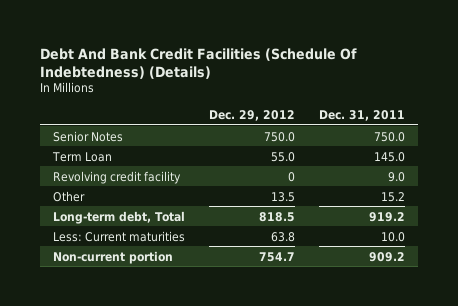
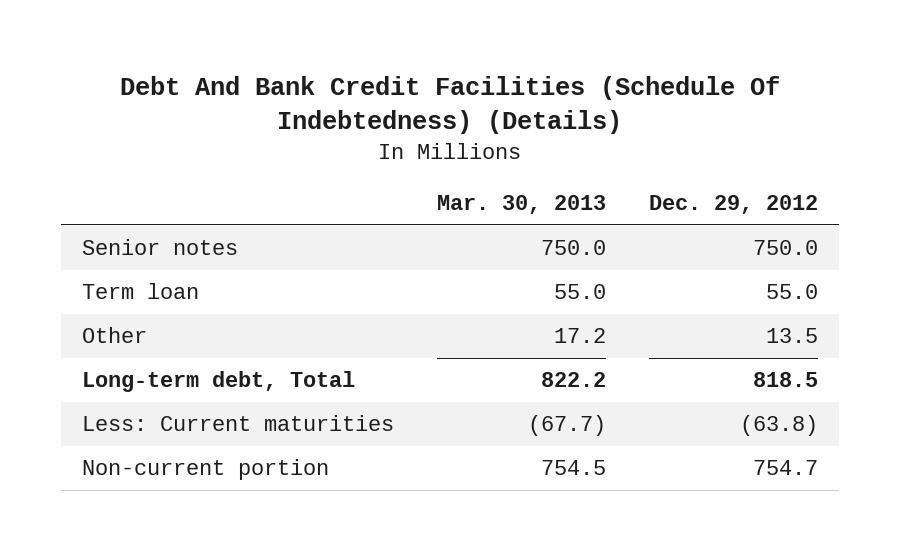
- | Dec. 29, 2012 | Dec. 31, 2011
+ | Mar. 30, 2013 | Dec. 29, 2012
- Senior Notes | 750.0 | 750.0
- Term Loan | 55.0 | 145.0
- Revolving credit facility | 0 | 9.0
+ Senior notes | 750.0 | 750.0
+ Term loan | 55.0 | 55.0
- Less: Current maturities | 63.8 | 10.0
+ Less: Current maturities | (67.7) | (63.8)

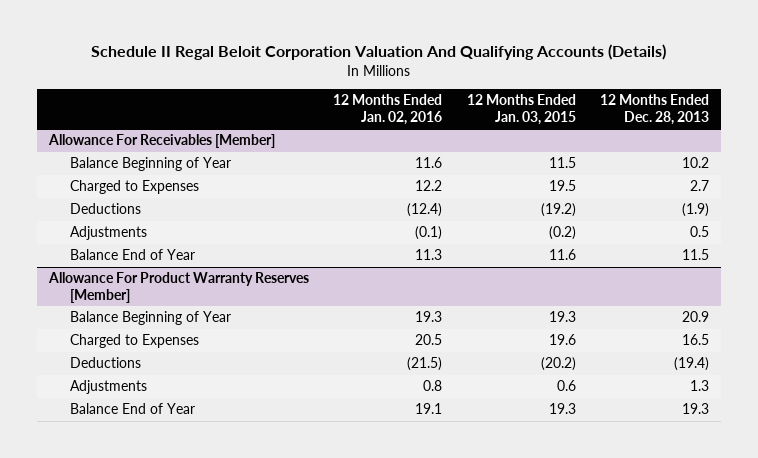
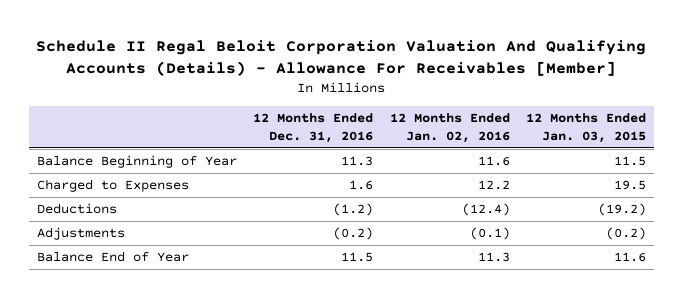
- Schedule II Regal Beloit Corporation Valuation And Qualifying Accounts (Details)
+ Schedule II Regal Beloit Corporation Valuation And Qualifying Accounts (Details) - Allowance For Receivables [Member]
- | 12 Months Ended Jan. 02, 2016 | 12 Months Ended Jan. 03, 2015 | 12 Months Ended Dec. 28, 2013
+ | 12 Months Ended Dec. 31, 2016 | 12 Months Ended Jan. 02, 2016 | 12 Months Ended Jan. 03, 2015
- Allowance For Receivables [Member]
- Allowance For Product Warranty Reserves [Member]
- Balance Beginning of Year | 19.3 | 19.3 | 20.9
- Charged to Expenses | 20.5 | 19.6 | 16.5
- Deductions | (21.5) | (20.2) | (19.4)
- Adjustments | 0.8 | 0.6 | 1.3
- Balance End of Year | 19.1 | 19.3 | 19.3

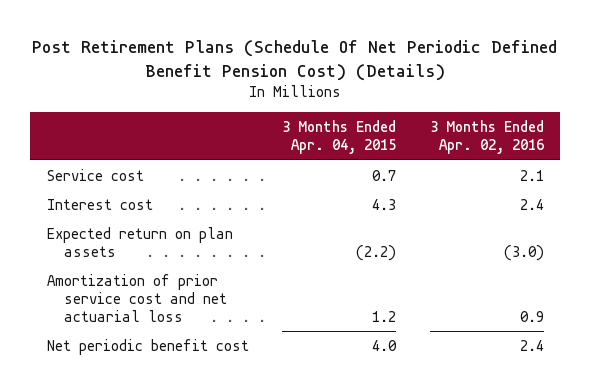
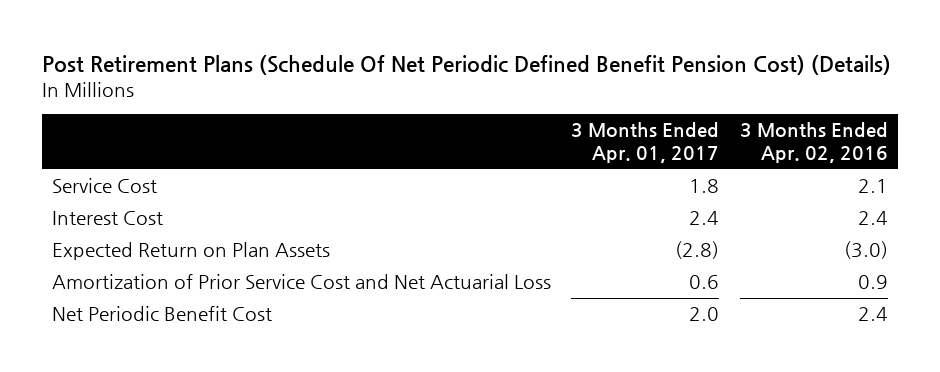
- | 3 Months Ended Apr. 04, 2015 | 3 Months Ended Apr. 02, 2016
+ | 3 Months Ended Apr. 01, 2017 | 3 Months Ended Apr. 02, 2016
- Service cost | 0.7 | 2.1
- Interest cost | 4.3 | 2.4
- Expected return on plan assets | (2.2) | (3.0)
- Amortization of prior service cost and net actuarial loss | 1.2 | 0.9
- Net periodic benefit cost | 4.0 | 2.4
+ Service Cost | 1.8 | 2.1
+ Interest Cost | 2.4 | 2.4
+ Expected Return on Plan Assets | (2.8) | (3.0)
+ Amortization of Prior Service Cost and Net Actuarial Loss | 0.6 | 0.9
+ Net Periodic Benefit Cost | 2.0 | 2.4

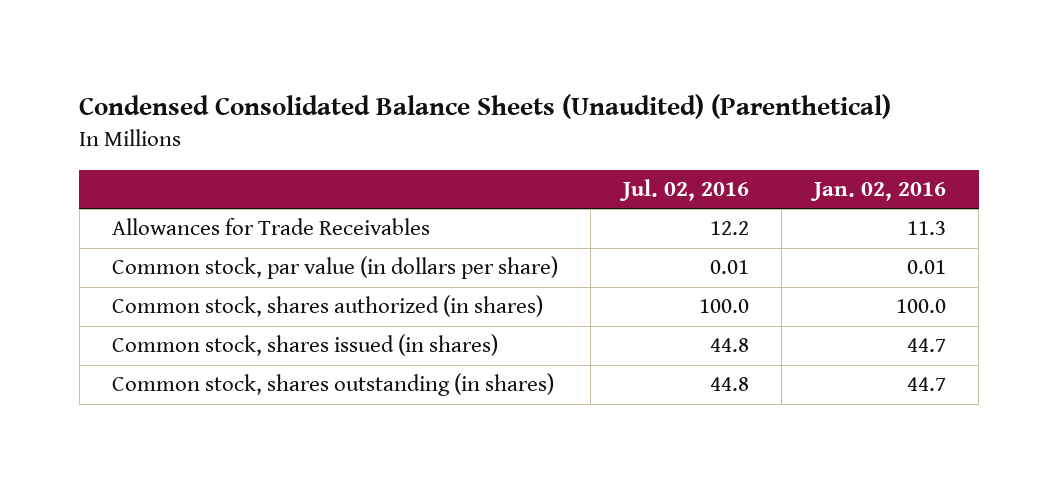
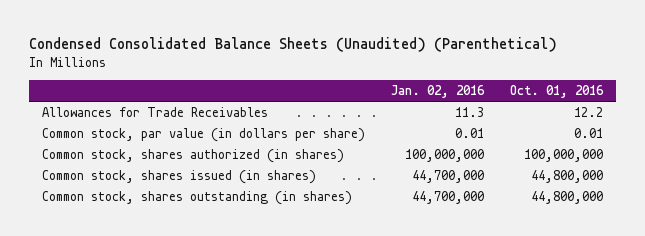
- | Jul. 02, 2016 | Jan. 02, 2016
+ | Jan. 02, 2016 | Oct. 01, 2016
- Common stock, shares authorized (in shares) | 100.0 | 100.0
- Common stock, shares issued (in shares) | 44.8 | 44.7
- Common stock, shares outstanding (in shares) | 44.8 | 44.7
+ Common stock, shares authorized (in shares) | 100,000,000 | 100,000,000
+ Common stock, shares issued (in shares) | 44,700,000 | 44,800,000
+ Common stock, shares outstanding (in shares) | 44,700,000 | 44,800,000

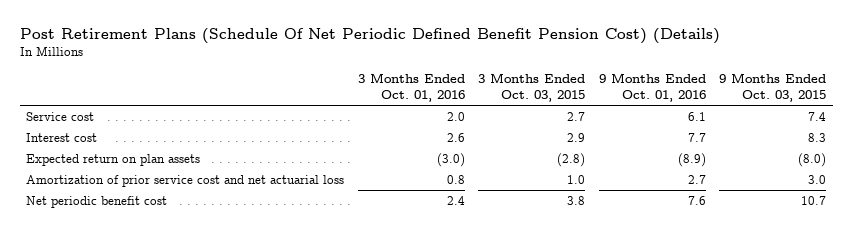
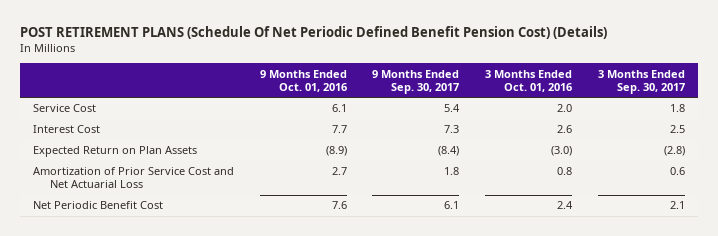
- Post Retirement Plans (Schedule Of Net Periodic Defined Benefit Pension Cost) (Details)
+ POST RETIREMENT PLANS (Schedule Of Net Periodic Defined Benefit Pension Cost) (Details)
- | 3 Months Ended Oct. 01, 2016 | 3 Months Ended Oct. 03, 2015 | 9 Months Ended Oct. 01, 2016 | 9 Months Ended Oct. 03, 2015
+ | 9 Months Ended Oct. 01, 2016 | 9 Months Ended Sep. 30, 2017 | 3 Months Ended Oct. 01, 2016 | 3 Months Ended Sep. 30, 2017
- Service cost | 2.0 | 2.7 | 6.1 | 7.4
- Interest cost | 2.6 | 2.9 | 7.7 | 8.3
- Expected return on plan assets | (3.0) | (2.8) | (8.9) | (8.0)
- Amortization of prior service cost and net actuarial loss | 0.8 | 1.0 | 2.7 | 3.0
- Net periodic benefit cost | 2.4 | 3.8 | 7.6 | 10.7
+ Service Cost | 6.1 | 5.4 | 2.0 | 1.8
+ Interest Cost | 7.7 | 7.3 | 2.6 | 2.5
+ Expected Return on Plan Assets | (8.9) | (8.4) | (3.0) | (2.8)
+ Amortization of Prior Service Cost and Net Actuarial Loss | 2.7 | 1.8 | 0.8 | 0.6
+ Net Periodic Benefit Cost | 7.6 | 6.1 | 2.4 | 2.1

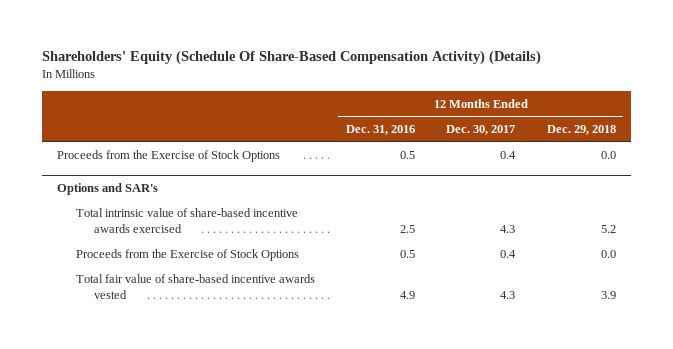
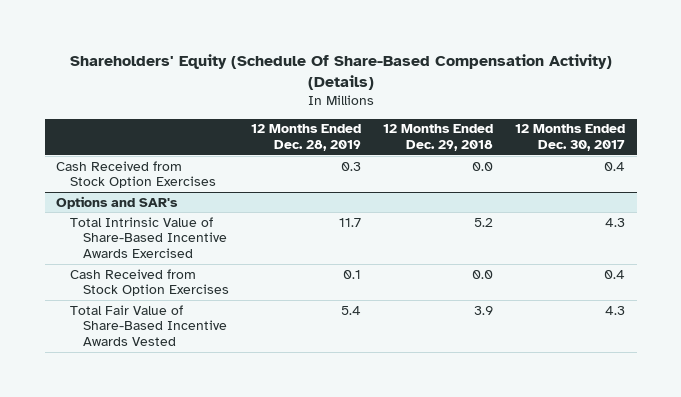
- | 12 Months Ended Dec. 31, 2016 | 12 Months Ended Dec. 30, 2017 | 12 Months Ended Dec. 29, 2018
+ | 12 Months Ended Dec. 28, 2019 | 12 Months Ended Dec. 29, 2018 | 12 Months Ended Dec. 30, 2017
- Proceeds from the Exercise of Stock Options | 0.5 | 0.4 | 0.0
+ Cash Received from Stock Option Exercises | 0.3 | 0.0 | 0.4
@ Options and SAR's
- Total intrinsic value of share-based incentive awards exercised | 2.5 | 4.3 | 5.2
- Proceeds from the Exercise of Stock Options | 0.5 | 0.4 | 0.0
- Total fair value of share-based incentive awards vested | 4.9 | 4.3 | 3.9
+ Total Intrinsic Value of Share-Based Incentive Awards Exercised | 11.7 | 5.2 | 4.3
+ Cash Received from Stock Option Exercises | 0.1 | 0.0 | 0.4
+ Total Fair Value of Share-Based Incentive Awards Vested | 5.4 | 3.9 | 4.3

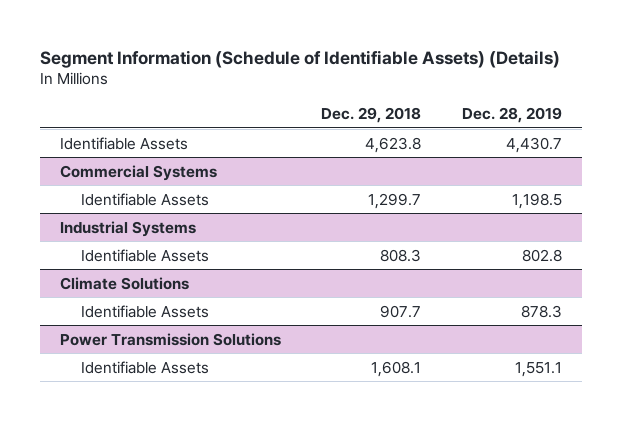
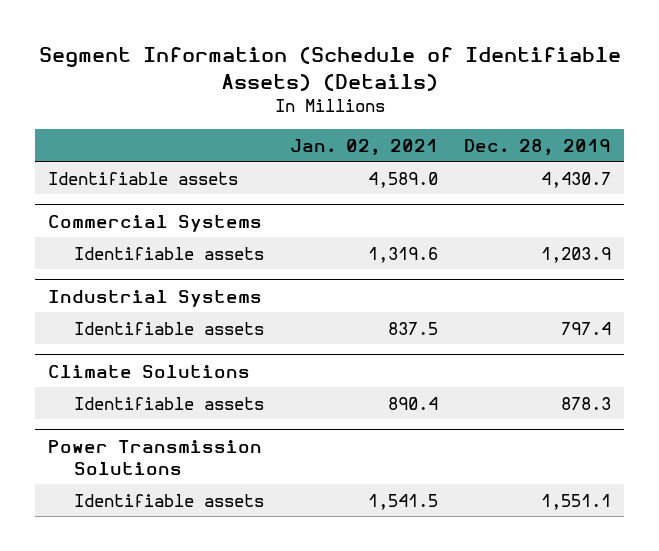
- | Dec. 29, 2018 | Dec. 28, 2019
+ | Jan. 02, 2021 | Dec. 28, 2019
- Identifiable Assets | 4,623.8 | 4,430.7
+ Identifiable assets | 4,589.0 | 4,430.7
@ Commercial Systems
- Identifiable Assets | 1,299.7 | 1,198.5
+ Identifiable assets | 1,319.6 | 1,203.9
@ Industrial Systems
- Identifiable Assets | 808.3 | 802.8
+ Identifiable assets | 837.5 | 797.4
@ Climate Solutions
- Identifiable Assets | 907.7 | 878.3
+ Identifiable assets | 890.4 | 878.3
@ Power Transmission Solutions
- Identifiable Assets | 1,608.1 | 1,551.1
+ Identifiable assets | 1,541.5 | 1,551.1

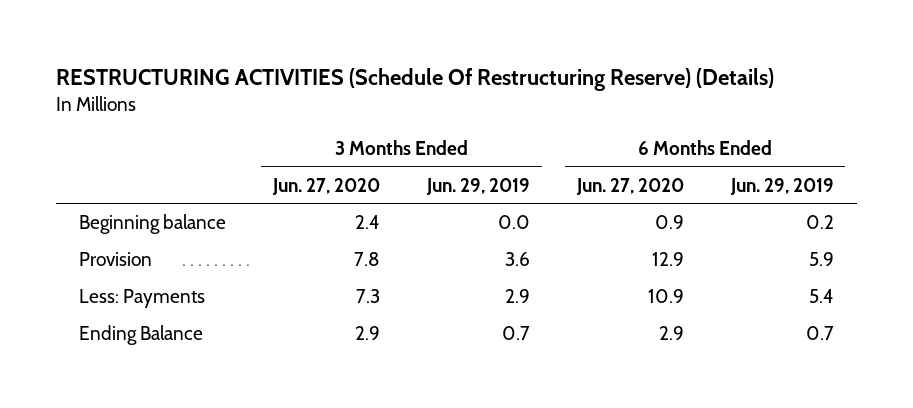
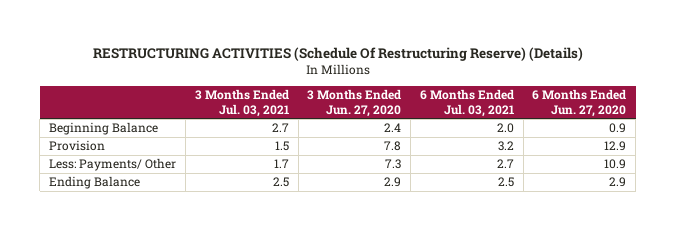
- | 3 Months Ended Jun. 27, 2020 | 3 Months Ended Jun. 29, 2019 | 6 Months Ended Jun. 27, 2020 | 6 Months Ended Jun. 29, 2019
+ | 3 Months Ended Jul. 03, 2021 | 3 Months Ended Jun. 27, 2020 | 6 Months Ended Jul. 03, 2021 | 6 Months Ended Jun. 27, 2020
- Beginning balance | 2.4 | 0.0 | 0.9 | 0.2
+ Beginning Balance | 2.7 | 2.4 | 2.0 | 0.9
- Less: Payments | 7.3 | 2.9 | 10.9 | 5.4
+ Less: Payments/ Other | 1.7 | 7.3 | 2.7 | 10.9

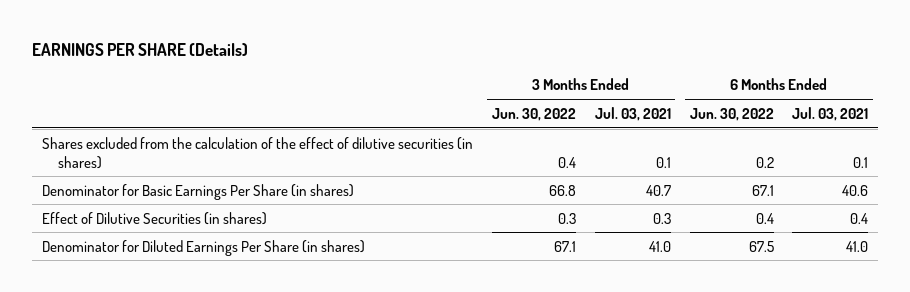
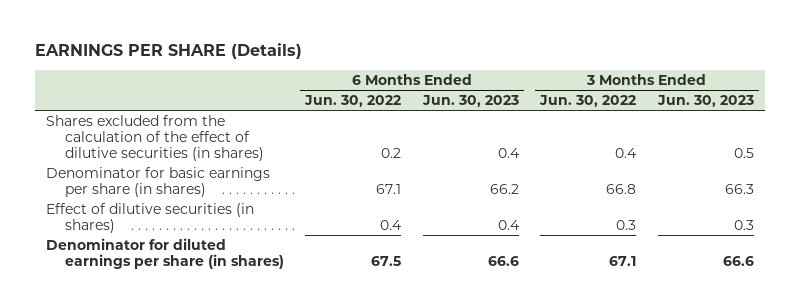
- | 3 Months Ended Jun. 30, 2022 | 3 Months Ended Jul. 03, 2021 | 6 Months Ended Jun. 30, 2022 | 6 Months Ended Jul. 03, 2021
+ | 6 Months Ended Jun. 30, 2022 | 6 Months Ended Jun. 30, 2023 | 3 Months Ended Jun. 30, 2022 | 3 Months Ended Jun. 30, 2023
- Denominator for Basic Earnings Per Share (in shares) | 66.8 | 40.7 | 67.1 | 40.6
- Effect of Dilutive Securities (in shares) | 0.3 | 0.3 | 0.4 | 0.4
- Denominator for Diluted Earnings Per Share (in shares) | 67.1 | 41.0 | 67.5 | 41.0
+ Denominator for basic earnings per share (in shares) | 67.1 | 66.2 | 66.8 | 66.3
+ Effect of dilutive securities (in shares) | 0.4 | 0.4 | 0.3 | 0.3
+ Denominator for diluted earnings per share (in shares) | 67.5 | 66.6 | 67.1 | 66.6

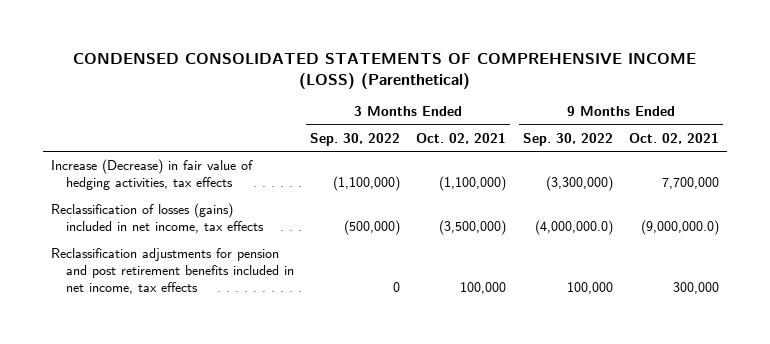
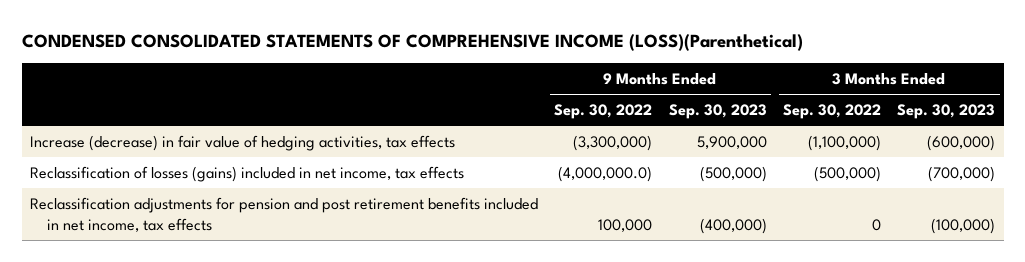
- CONDENSED CONSOLIDATED STATEMENTS OF COMPREHENSIVE INCOME (LOSS) (Parenthetical)
+ CONDENSED CONSOLIDATED STATEMENTS OF COMPREHENSIVE INCOME (LOSS)(Parenthetical)
- | 3 Months Ended Sep. 30, 2022 | 3 Months Ended Oct. 02, 2021 | 9 Months Ended Sep. 30, 2022 | 9 Months Ended Oct. 02, 2021
+ | 9 Months Ended Sep. 30, 2022 | 9 Months Ended Sep. 30, 2023 | 3 Months Ended Sep. 30, 2022 | 3 Months Ended Sep. 30, 2023
- Increase (Decrease) in fair value of hedging activities, tax effects | (1,100,000) | (1,100,000) | (3,300,000) | 7,700,000
+ Increase (decrease) in fair value of hedging activities, tax effects | (3,300,000) | 5,900,000 | (1,100,000) | (600,000)

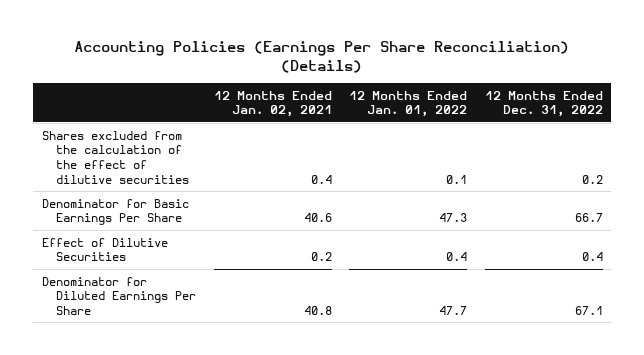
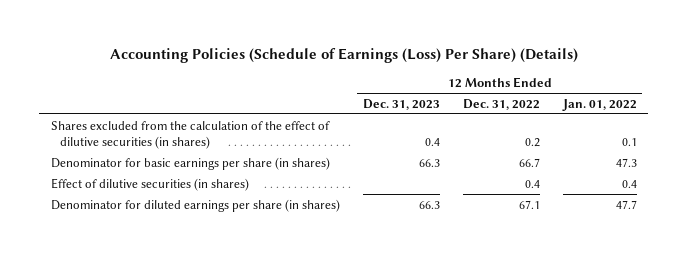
- Accounting Policies (Earnings Per Share Reconciliation) (Details)
+ Accounting Policies (Schedule of Earnings (Loss) Per Share) (Details)
- | 12 Months Ended Jan. 02, 2021 | 12 Months Ended Jan. 01, 2022 | 12 Months Ended Dec. 31, 2022
+ | 12 Months Ended Dec. 31, 2023 | 12 Months Ended Dec. 31, 2022 | 12 Months Ended Jan. 01, 2022
- Shares excluded from the calculation of the effect of dilutive securities | 0.4 | 0.1 | 0.2
- Denominator for Basic Earnings Per Share | 40.6 | 47.3 | 66.7
- Effect of Dilutive Securities | 0.2 | 0.4 | 0.4
- Denominator for Diluted Earnings Per Share | 40.8 | 47.7 | 67.1
+ Shares excluded from the calculation of the effect of dilutive securities (in shares) | 0.4 | 0.2 | 0.1
+ Denominator for basic earnings per share (in shares) | 66.3 | 66.7 | 47.3
+ Effect of dilutive securities (in shares) | | 0.4 | 0.4
+ Denominator for diluted earnings per share (in shares) | 66.3 | 67.1 | 47.7

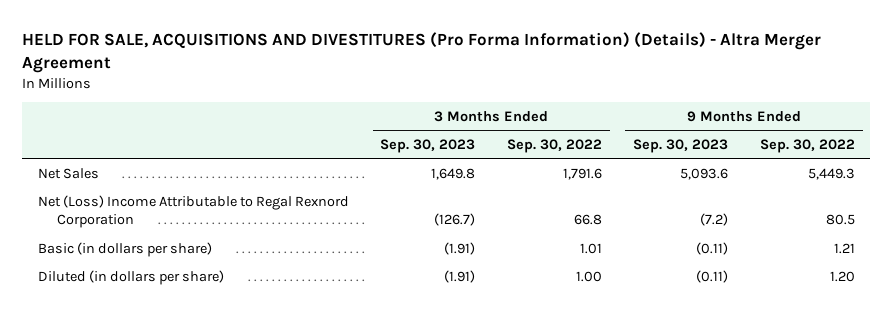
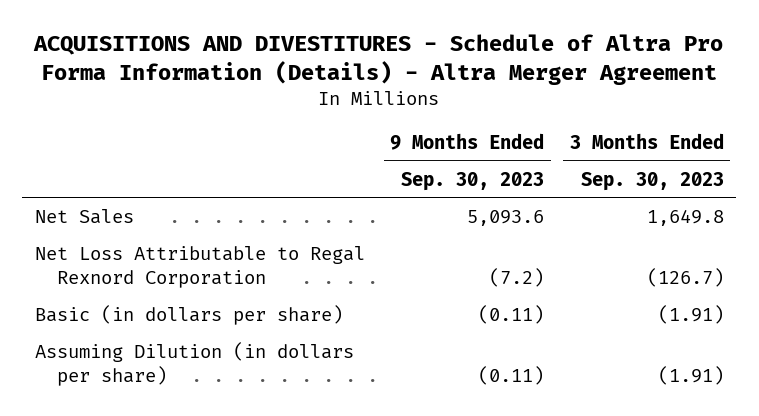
- HELD FOR SALE, ACQUISITIONS AND DIVESTITURES (Pro Forma Information) (Details) - Altra Merger Agreement
+ ACQUISITIONS AND DIVESTITURES - Schedule of Altra Pro Forma Information (Details) - Altra Merger Agreement
- | 3 Months Ended Sep. 30, 2023 | 3 Months Ended Sep. 30, 2022 | 9 Months Ended Sep. 30, 2023 | 9 Months Ended Sep. 30, 2022
+ | 9 Months Ended Sep. 30, 2023 | 3 Months Ended Sep. 30, 2023
- Net (Loss) Income Attributable to Regal Rexnord Corporation | (126.7) | 66.8 | (7.2) | 80.5
+ Net Loss Attributable to Regal Rexnord Corporation | (7.2) | (126.7)
- Diluted (in dollars per share) | (1.91) | 1.00 | (0.11) | 1.20
+ Assuming Dilution (in dollars per share) | (0.11) | (1.91)

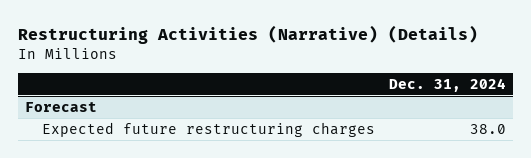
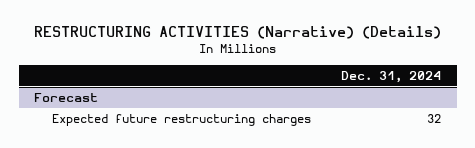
- Restructuring Activities (Narrative) (Details)
+ RESTRUCTURING ACTIVITIES (Narrative) (Details)
@ Forecast
- Expected future restructuring charges | 38.0
+ Expected future restructuring charges | 32

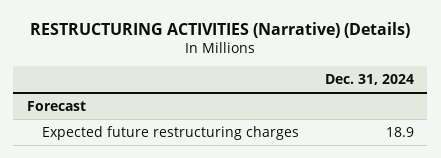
@ Forecast
- Expected future restructuring charges | 32
+ Expected future restructuring charges | 18.9

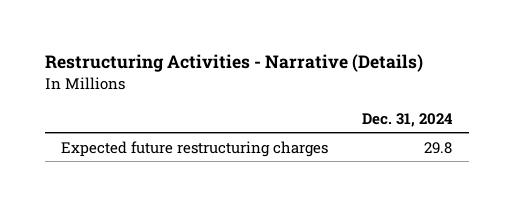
- RESTRUCTURING ACTIVITIES (Narrative) (Details)
+ Restructuring Activities - Narrative (Details)
- Forecast
- Expected future restructuring charges | 18.9
+ Expected future restructuring charges | 29.8

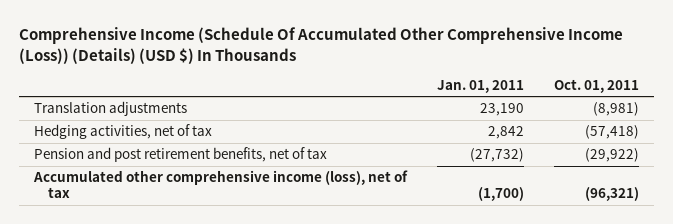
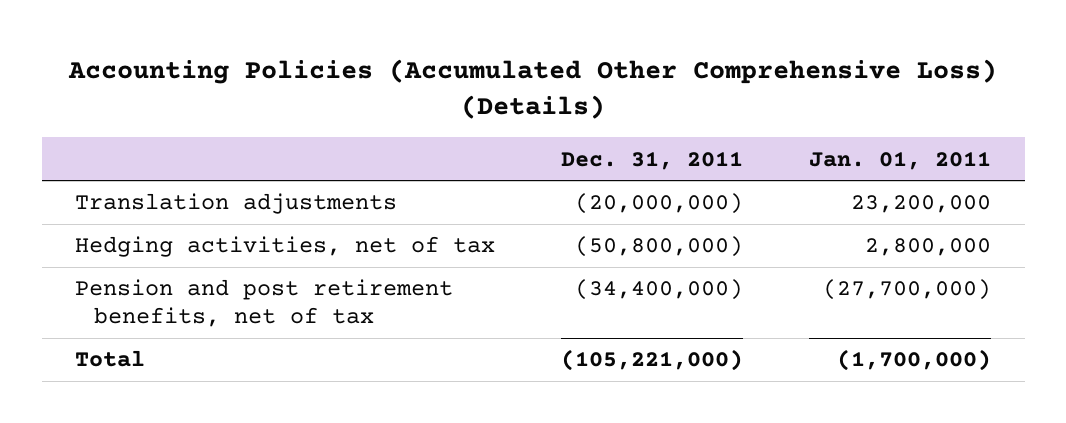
- Comprehensive Income (Schedule Of Accumulated Other Comprehensive Income (Loss)) (Details) (USD $) In Thousands
+ Accounting Policies (Accumulated Other Comprehensive Loss) (Details)
- | Jan. 01, 2011 | Oct. 01, 2011
+ | Dec. 31, 2011 | Jan. 01, 2011
- Translation adjustments | 23,190 | (8,981)
- Hedging activities, net of tax | 2,842 | (57,418)
- Pension and post retirement benefits, net of tax | (27,732) | (29,922)
- Accumulated other comprehensive income (loss), net of tax | (1,700) | (96,321)
+ Translation adjustments | (20,000,000) | 23,200,000
+ Hedging activities, net of tax | (50,800,000) | 2,800,000
+ Pension and post retirement benefits, net of tax | (34,400,000) | (27,700,000)
+ Total | (105,221,000) | (1,700,000)

